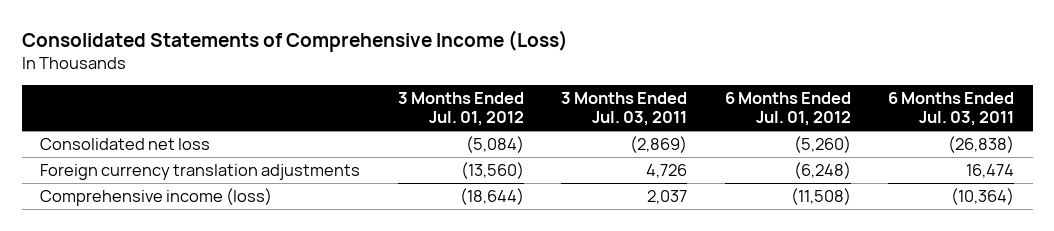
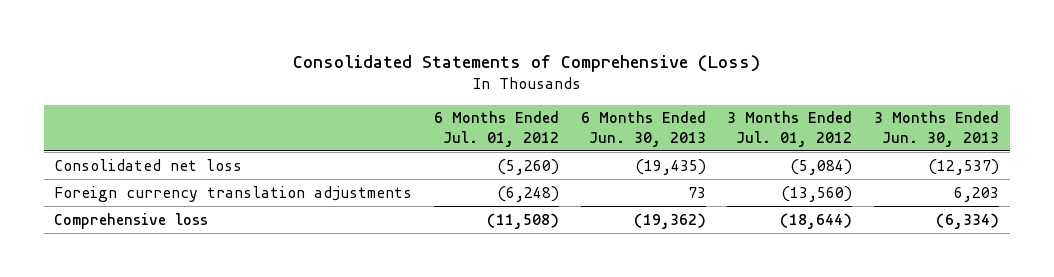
- Consolidated Statements of Comprehensive Income (Loss)
+ Consolidated Statements of Comprehensive (Loss)
- | 3 Months Ended Jul. 01, 2012 | 3 Months Ended Jul. 03, 2011 | 6 Months Ended Jul. 01, 2012 | 6 Months Ended Jul. 03, 2011
+ | 6 Months Ended Jul. 01, 2012 | 6 Months Ended Jun. 30, 2013 | 3 Months Ended Jul. 01, 2012 | 3 Months Ended Jun. 30, 2013
- Comprehensive income (loss) | (18,644) | 2,037 | (11,508) | (10,364)
+ Comprehensive loss | (11,508) | (19,362) | (18,644) | (6,334)

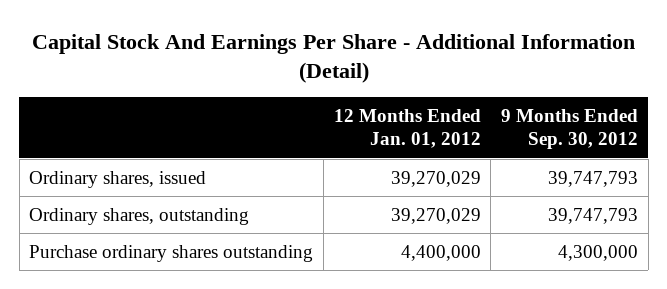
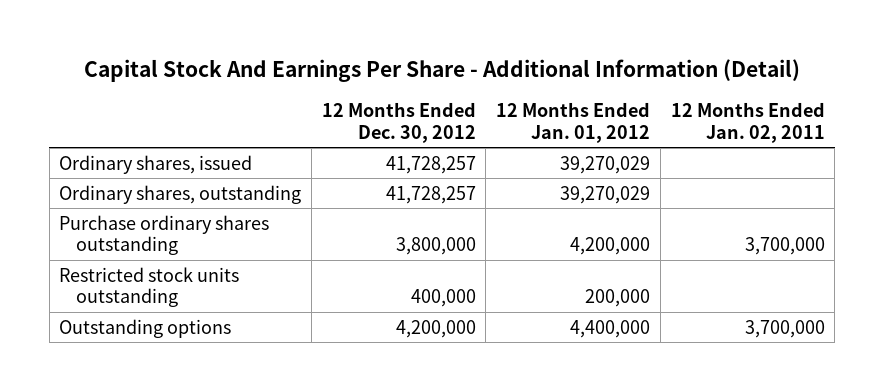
- | 12 Months Ended Jan. 01, 2012 | 9 Months Ended Sep. 30, 2012
+ | 12 Months Ended Dec. 30, 2012 | 12 Months Ended Jan. 01, 2012 | 12 Months Ended Jan. 02, 2011
- Purchase ordinary shares outstanding | 4,400,000 | 4,300,000
+ Purchase ordinary shares outstanding | 3,800,000 | 4,200,000 | 3,700,000
+ Restricted stock units outstanding | 400,000 | 200,000 |
+ Outstanding options | 4,200,000 | 4,400,000 | 3,700,000

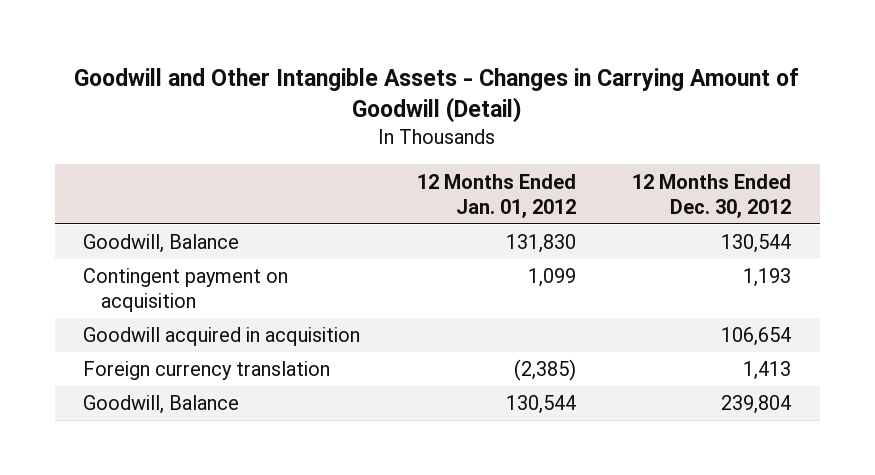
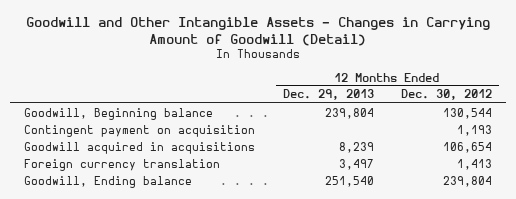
- | 12 Months Ended Jan. 01, 2012 | 12 Months Ended Dec. 30, 2012
+ | 12 Months Ended Dec. 29, 2013 | 12 Months Ended Dec. 30, 2012
- Goodwill, Balance | 131,830 | 130,544
+ Goodwill, Beginning balance | 239,804 | 130,544
- Goodwill acquired in acquisition | | 106,654
+ Goodwill acquired in acquisitions | 8,239 | 106,654
- Goodwill, Balance | 130,544 | 239,804
+ Goodwill, Ending balance | 251,540 | 239,804

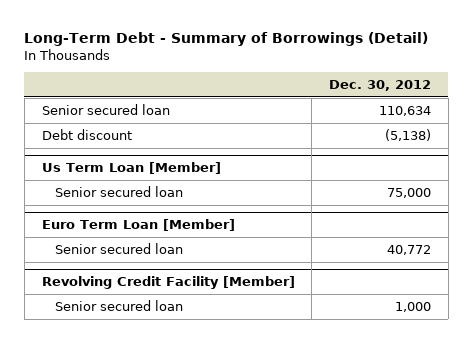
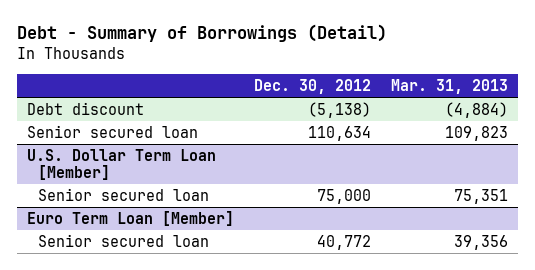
- Long-Term Debt - Summary of Borrowings (Detail)
+ Debt - Summary of Borrowings (Detail)
- | Dec. 30, 2012
+ | Dec. 30, 2012 | Mar. 31, 2013
- Us Term Loan [Member]
moved down: Senior secured loan | 110,634 | 109,823
+ U.S. Dollar Term Loan [Member]
- Revolving Credit Facility [Member]
- Senior secured loan | 1,000

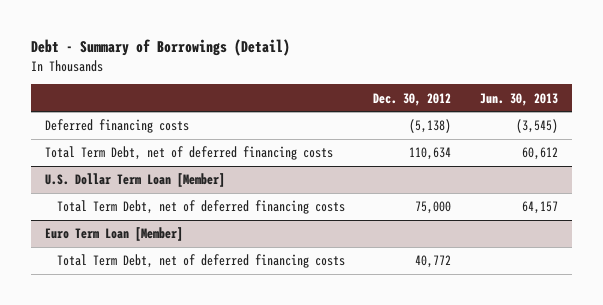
- | Dec. 30, 2012 | Mar. 31, 2013
+ | Dec. 30, 2012 | Jun. 30, 2013
- Debt discount | (5,138) | (4,884)
- Senior secured loan | 110,634 | 109,823
+ Deferred financing costs | (5,138) | (3,545)
+ Total Term Debt, net of deferred financing costs | 110,634 | 60,612
@ U.S. Dollar Term Loan [Member]
- Senior secured loan | 75,000 | 75,351
+ Total Term Debt, net of deferred financing costs | 75,000 | 64,157
@ Euro Term Loan [Member]
- Senior secured loan | 40,772 | 39,356
+ Total Term Debt, net of deferred financing costs | 40,772 |

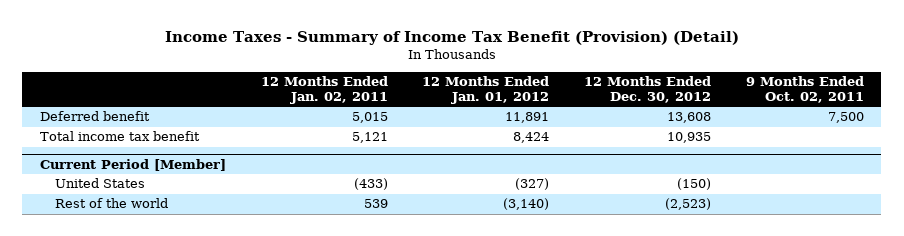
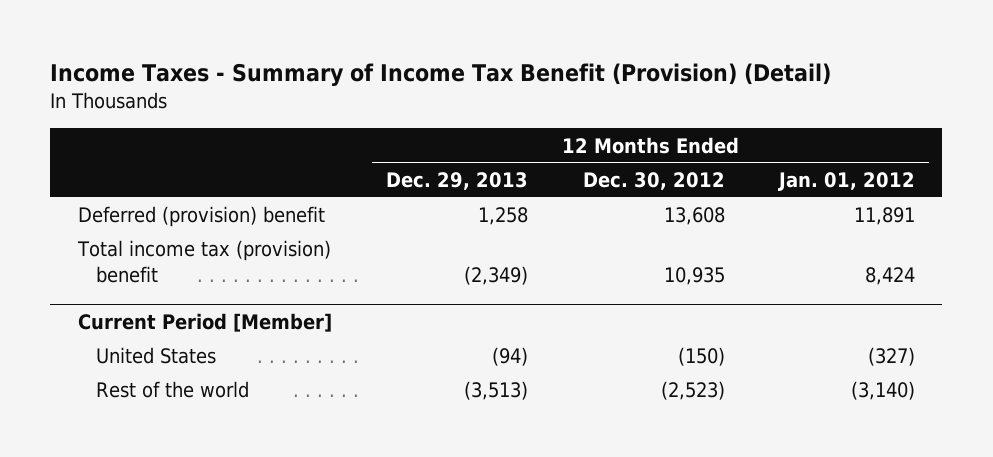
- | 12 Months Ended Jan. 02, 2011 | 12 Months Ended Jan. 01, 2012 | 12 Months Ended Dec. 30, 2012 | 9 Months Ended Oct. 02, 2011
+ | 12 Months Ended Dec. 29, 2013 | 12 Months Ended Dec. 30, 2012 | 12 Months Ended Jan. 01, 2012
- Deferred benefit | 5,015 | 11,891 | 13,608 | 7,500
- Total income tax benefit | 5,121 | 8,424 | 10,935 |
+ Deferred (provision) benefit | 1,258 | 13,608 | 11,891
+ Total income tax (provision) benefit | (2,349) | 10,935 | 8,424

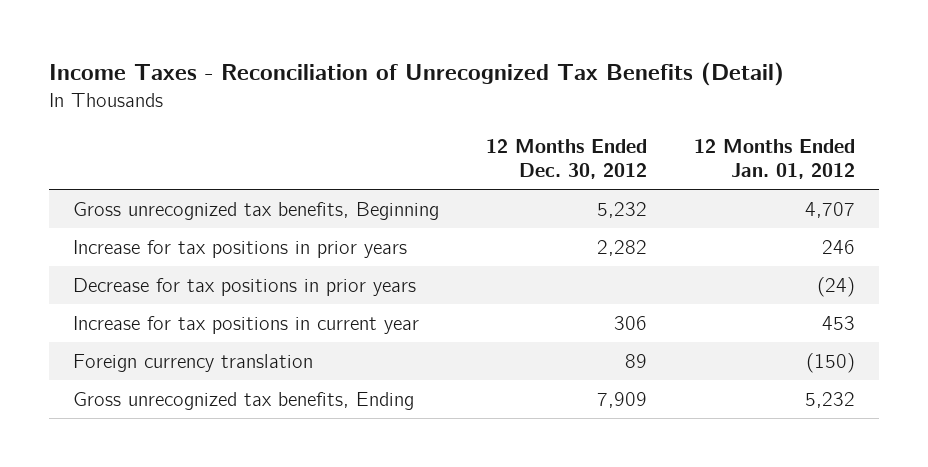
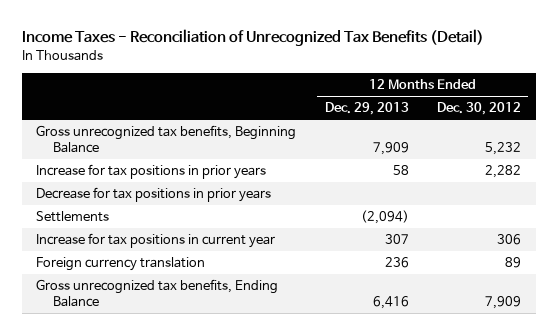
- | 12 Months Ended Dec. 30, 2012 | 12 Months Ended Jan. 01, 2012
+ | 12 Months Ended Dec. 29, 2013 | 12 Months Ended Dec. 30, 2012
- Gross unrecognized tax benefits, Beginning | 5,232 | 4,707
+ Gross unrecognized tax benefits, Beginning Balance | 7,909 | 5,232
+ Settlements | (2,094) |
- Gross unrecognized tax benefits, Ending | 7,909 | 5,232
+ Gross unrecognized tax benefits, Ending Balance | 6,416 | 7,909

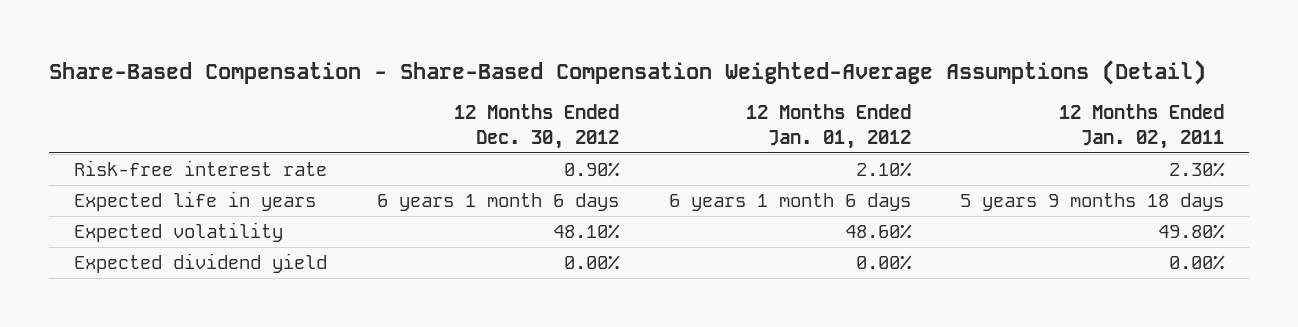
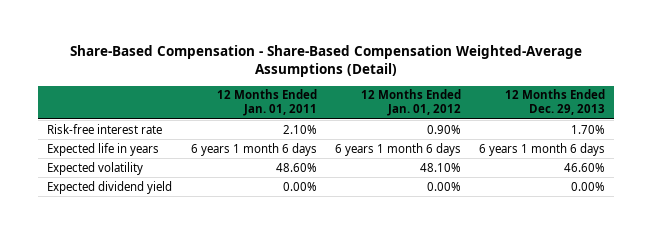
- | 12 Months Ended Dec. 30, 2012 | 12 Months Ended Jan. 01, 2012 | 12 Months Ended Jan. 02, 2011
+ | 12 Months Ended Jan. 01, 2011 | 12 Months Ended Jan. 01, 2012 | 12 Months Ended Dec. 29, 2013
- Risk-free interest rate | 0.90% | 2.10% | 2.30%
+ Risk-free interest rate | 2.10% | 0.90% | 1.70%
- Expected volatility | 48.10% | 48.60% | 49.80%
+ Expected volatility | 48.60% | 48.10% | 46.60%

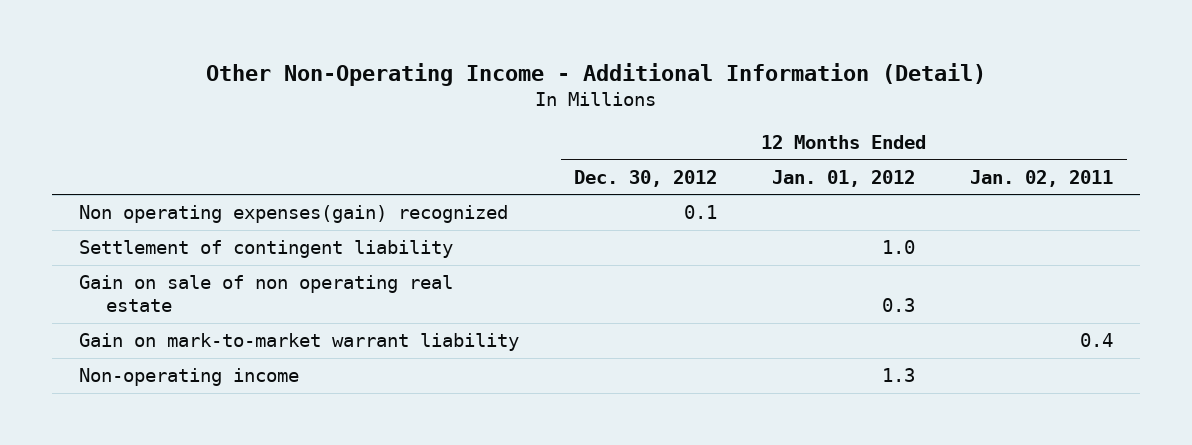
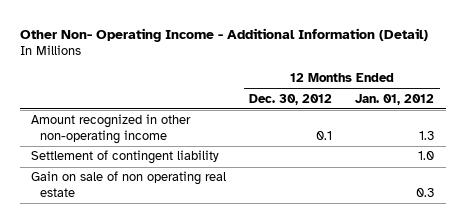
- Other Non-Operating Income - Additional Information (Detail)
+ Other Non- Operating Income - Additional Information (Detail)
- | 12 Months Ended Dec. 30, 2012 | 12 Months Ended Jan. 01, 2012 | 12 Months Ended Jan. 02, 2011
+ | 12 Months Ended Dec. 30, 2012 | 12 Months Ended Jan. 01, 2012
- Non operating expenses(gain) recognized | 0.1 | |
+ Amount recognized in other non-operating income | 0.1 | 1.3
- Gain on mark-to-market warrant liability | | | 0.4
- Non-operating income | | 1.3 |

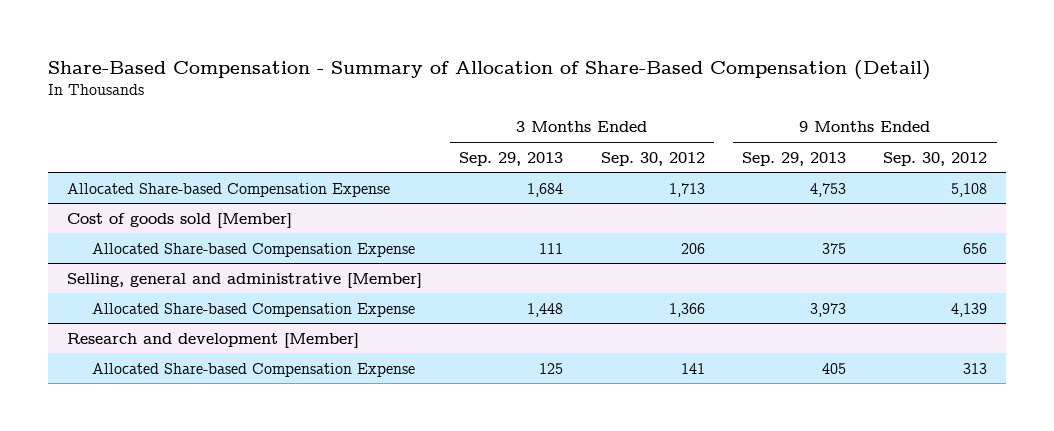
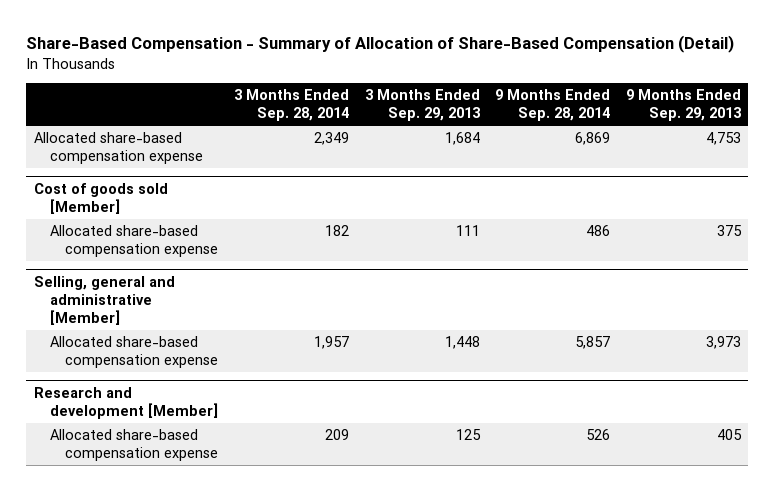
- | 3 Months Ended Sep. 29, 2013 | 3 Months Ended Sep. 30, 2012 | 9 Months Ended Sep. 29, 2013 | 9 Months Ended Sep. 30, 2012
+ | 3 Months Ended Sep. 28, 2014 | 3 Months Ended Sep. 29, 2013 | 9 Months Ended Sep. 28, 2014 | 9 Months Ended Sep. 29, 2013
- Allocated Share-based Compensation Expense | 1,684 | 1,713 | 4,753 | 5,108
+ Allocated share-based compensation expense | 2,349 | 1,684 | 6,869 | 4,753
@ Cost of goods sold [Member]
- Allocated Share-based Compensation Expense | 111 | 206 | 375 | 656
+ Allocated share-based compensation expense | 182 | 111 | 486 | 375
@ Selling, general and administrative [Member]
- Allocated Share-based Compensation Expense | 1,448 | 1,366 | 3,973 | 4,139
+ Allocated share-based compensation expense | 1,957 | 1,448 | 5,857 | 3,973
@ Research and development [Member]
- Allocated Share-based Compensation Expense | 125 | 141 | 405 | 313
+ Allocated share-based compensation expense | 209 | 125 | 526 | 405

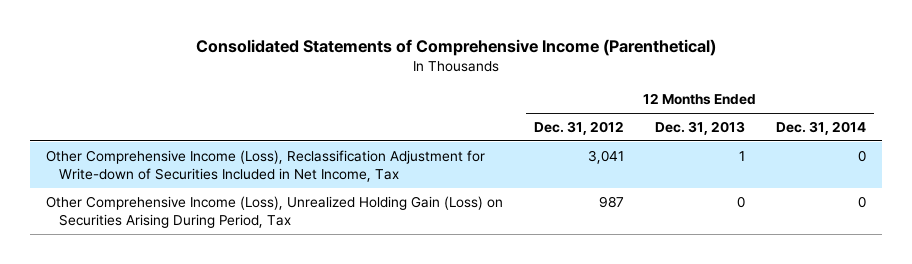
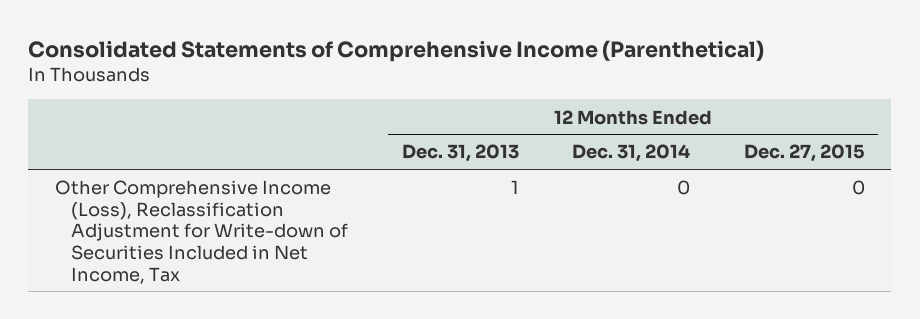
- | 12 Months Ended Dec. 31, 2012 | 12 Months Ended Dec. 31, 2013 | 12 Months Ended Dec. 31, 2014
+ | 12 Months Ended Dec. 31, 2013 | 12 Months Ended Dec. 31, 2014 | 12 Months Ended Dec. 27, 2015
- Other Comprehensive Income (Loss), Unrealized Holding Gain (Loss) on Securities Arising During Period, Tax | 987 | 0 | 0

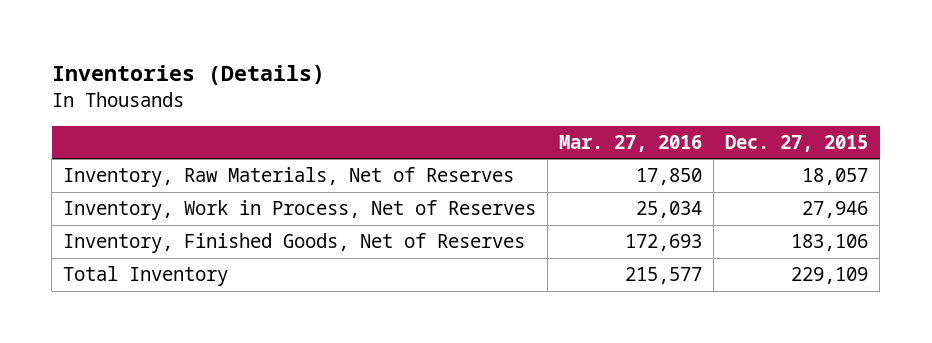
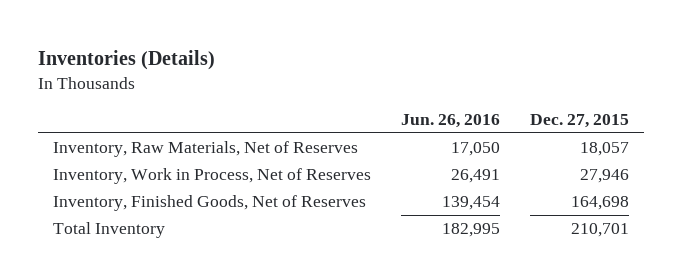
- | Mar. 27, 2016 | Dec. 27, 2015
+ | Jun. 26, 2016 | Dec. 27, 2015
- Inventory, Finished Goods, Net of Reserves | 172,693 | 183,106
- Total Inventory | 215,577 | 229,109
+ Inventory, Finished Goods, Net of Reserves | 139,454 | 164,698
+ Total Inventory | 182,995 | 210,701

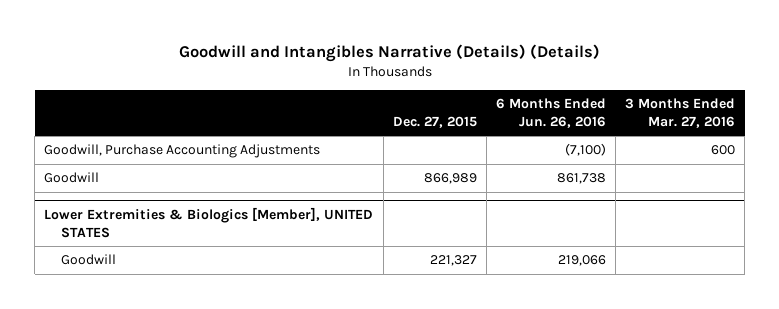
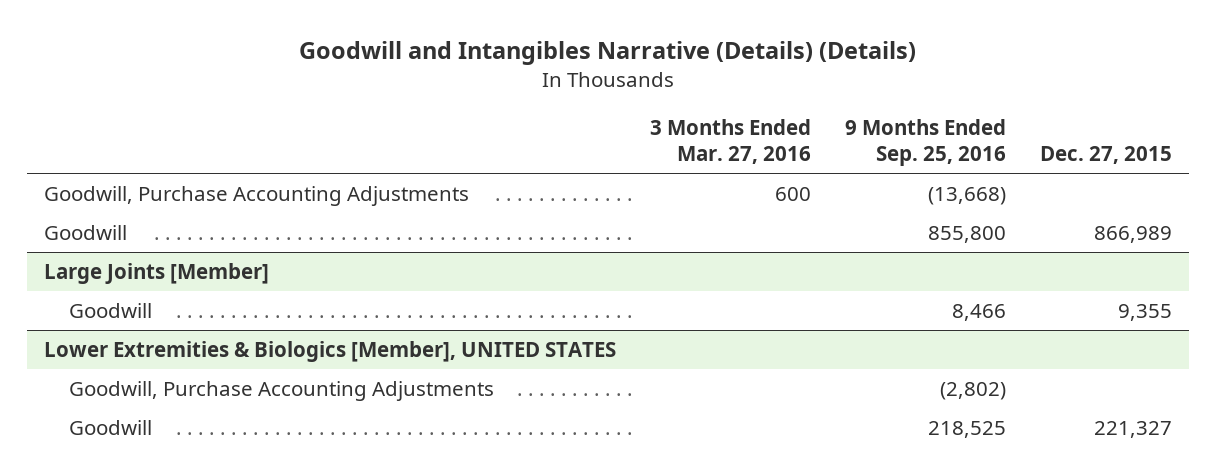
- | Dec. 27, 2015 | 6 Months Ended Jun. 26, 2016 | 3 Months Ended Mar. 27, 2016
+ | 3 Months Ended Mar. 27, 2016 | 9 Months Ended Sep. 25, 2016 | Dec. 27, 2015
+ Large Joints [Member]
+ Goodwill | | 8,466 | 9,355
@ Lower Extremities & Biologics [Member], UNITED STATES
+ Goodwill, Purchase Accounting Adjustments | | (2,802) |

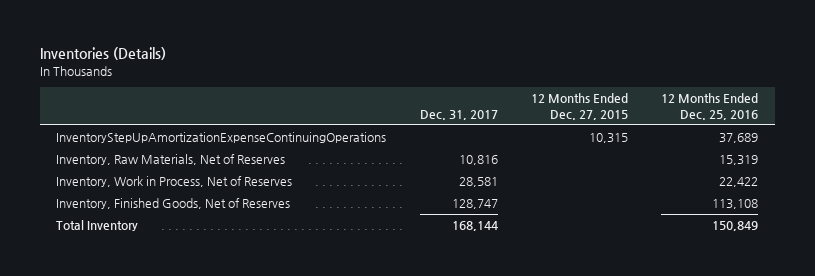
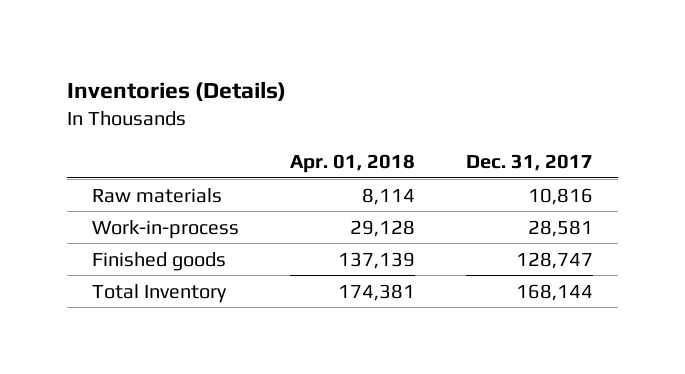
- | Dec. 31, 2017 | 12 Months Ended Dec. 27, 2015 | 12 Months Ended Dec. 25, 2016
+ | Apr. 01, 2018 | Dec. 31, 2017
- InventoryStepUpAmortizationExpenseContinuingOperations | | 10,315 | 37,689
- Inventory, Raw Materials, Net of Reserves | 10,816 | | 15,319
- Inventory, Work in Process, Net of Reserves | 28,581 | | 22,422
- Inventory, Finished Goods, Net of Reserves | 128,747 | | 113,108
+ Raw materials | 8,114 | 10,816
+ Work-in-process | 29,128 | 28,581
+ Finished goods | 137,139 | 128,747

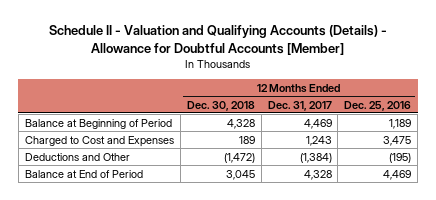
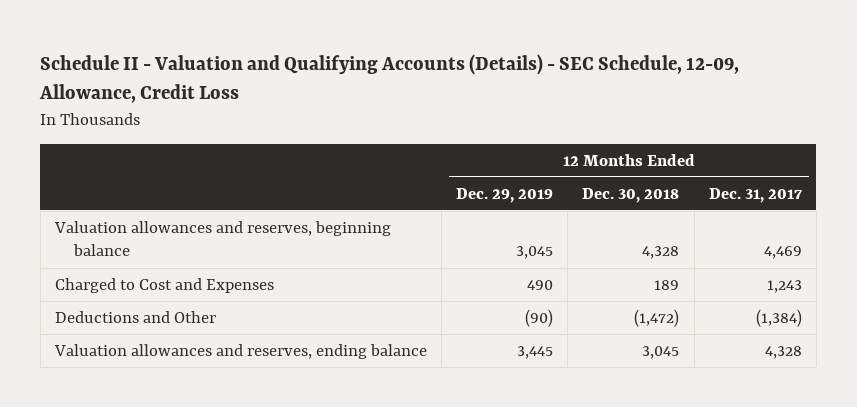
- Schedule II - Valuation and Qualifying Accounts (Details) - Allowance for Doubtful Accounts [Member]
+ Schedule II - Valuation and Qualifying Accounts (Details) - SEC Schedule, 12-09, Allowance, Credit Loss
- | 12 Months Ended Dec. 30, 2018 | 12 Months Ended Dec. 31, 2017 | 12 Months Ended Dec. 25, 2016
+ | 12 Months Ended Dec. 29, 2019 | 12 Months Ended Dec. 30, 2018 | 12 Months Ended Dec. 31, 2017
- Balance at Beginning of Period | 4,328 | 4,469 | 1,189
+ Valuation allowances and reserves, beginning balance | 3,045 | 4,328 | 4,469
- Balance at End of Period | 3,045 | 4,328 | 4,469
+ Valuation allowances and reserves, ending balance | 3,445 | 3,045 | 4,328

